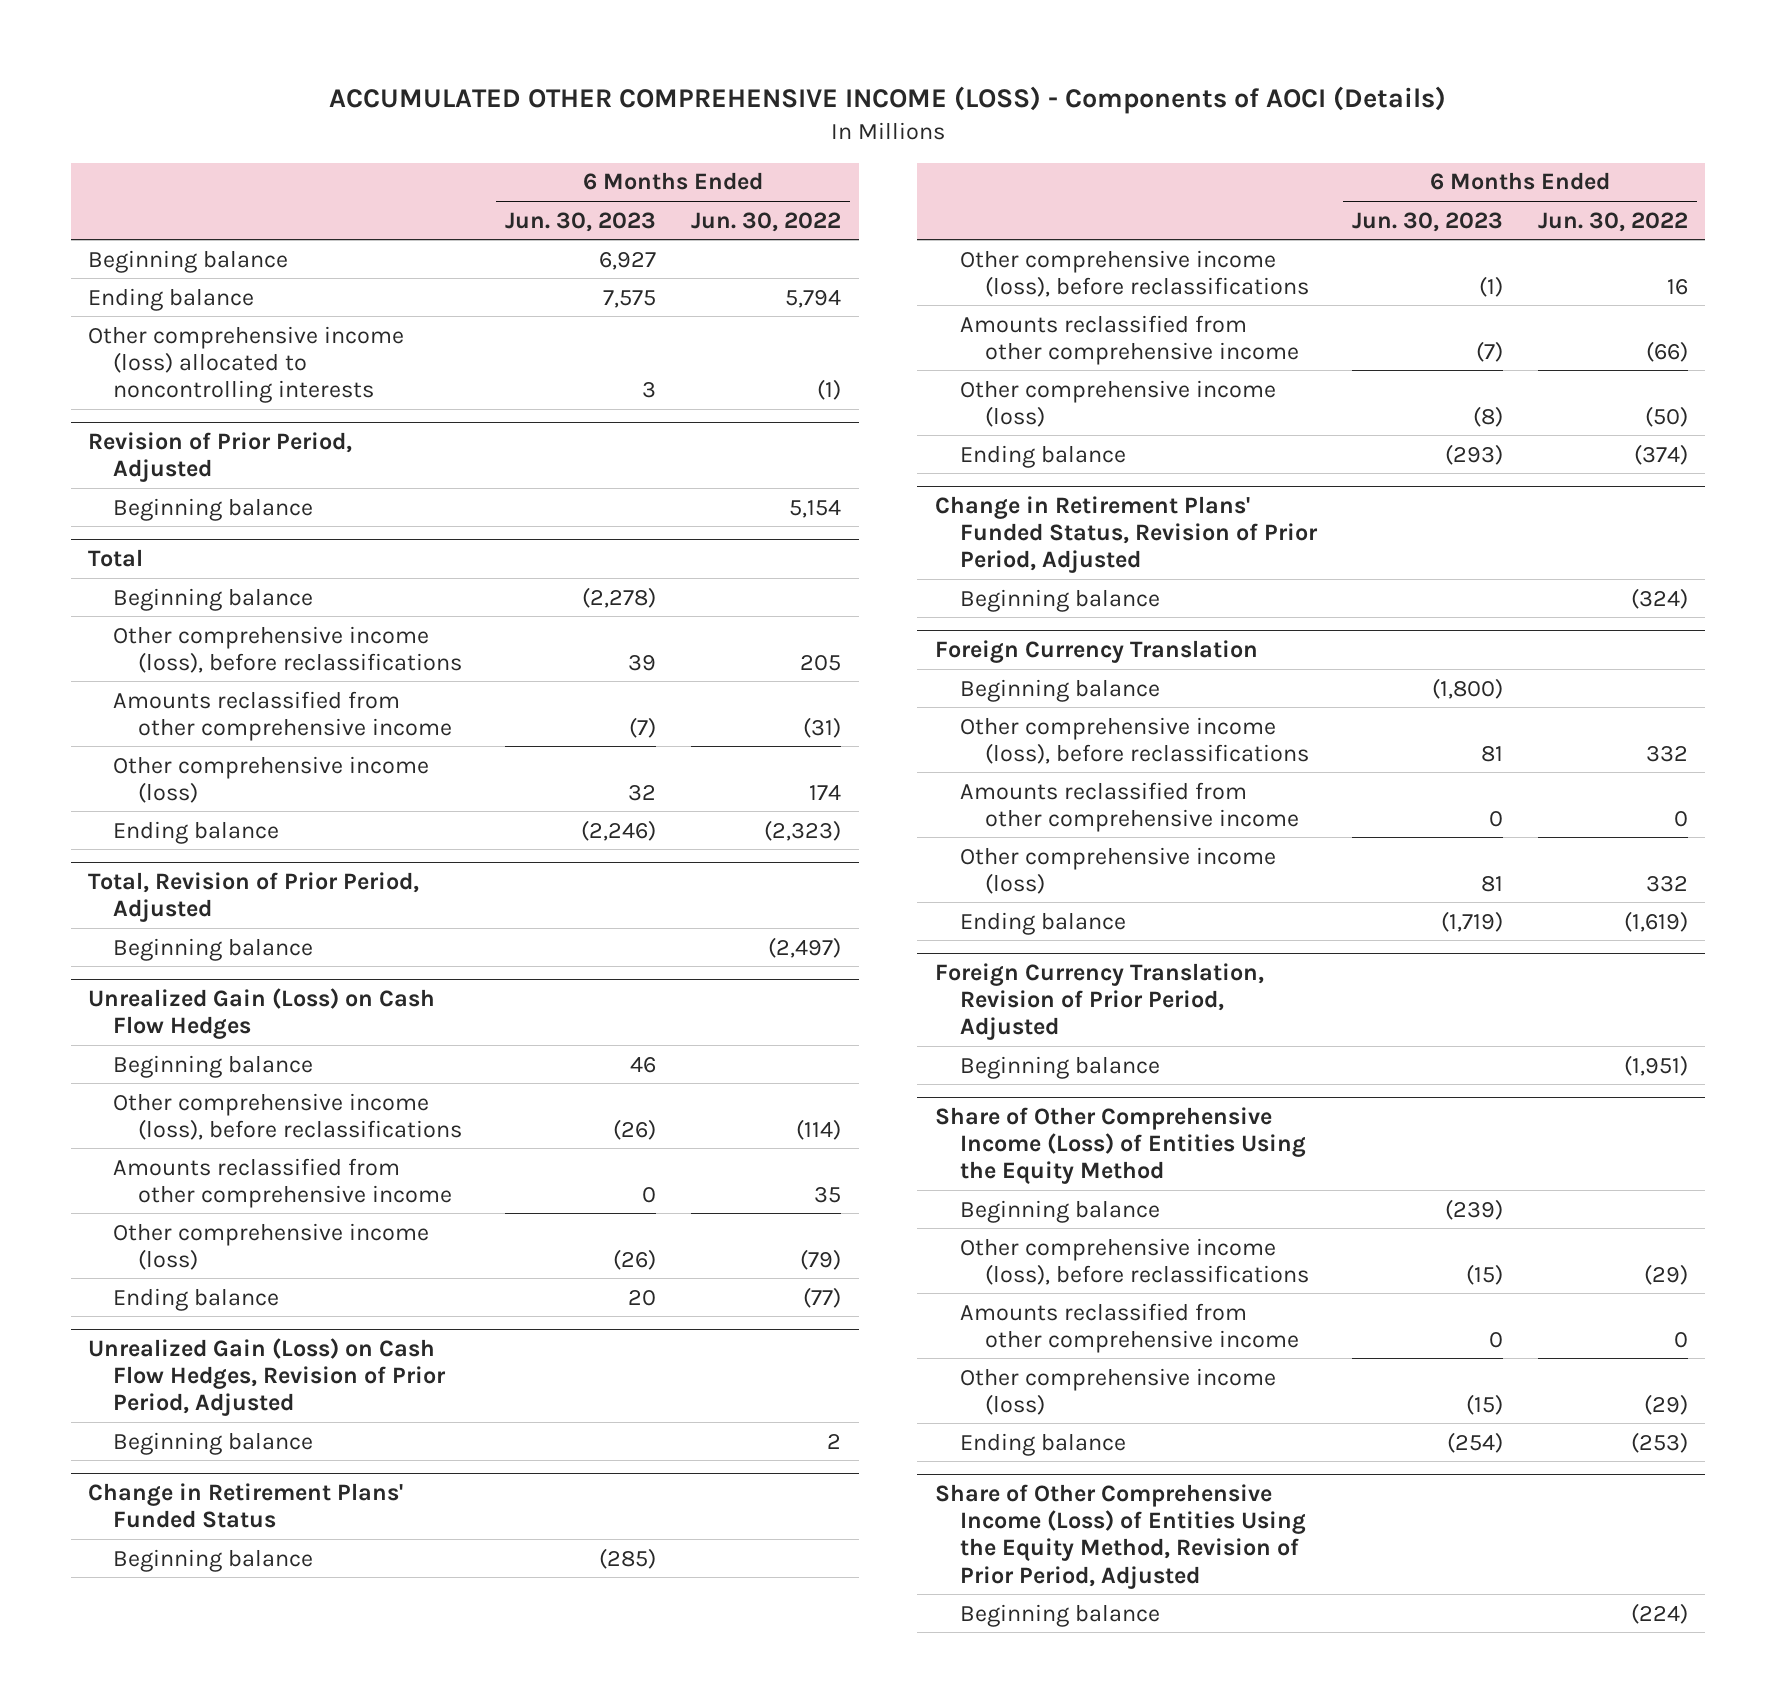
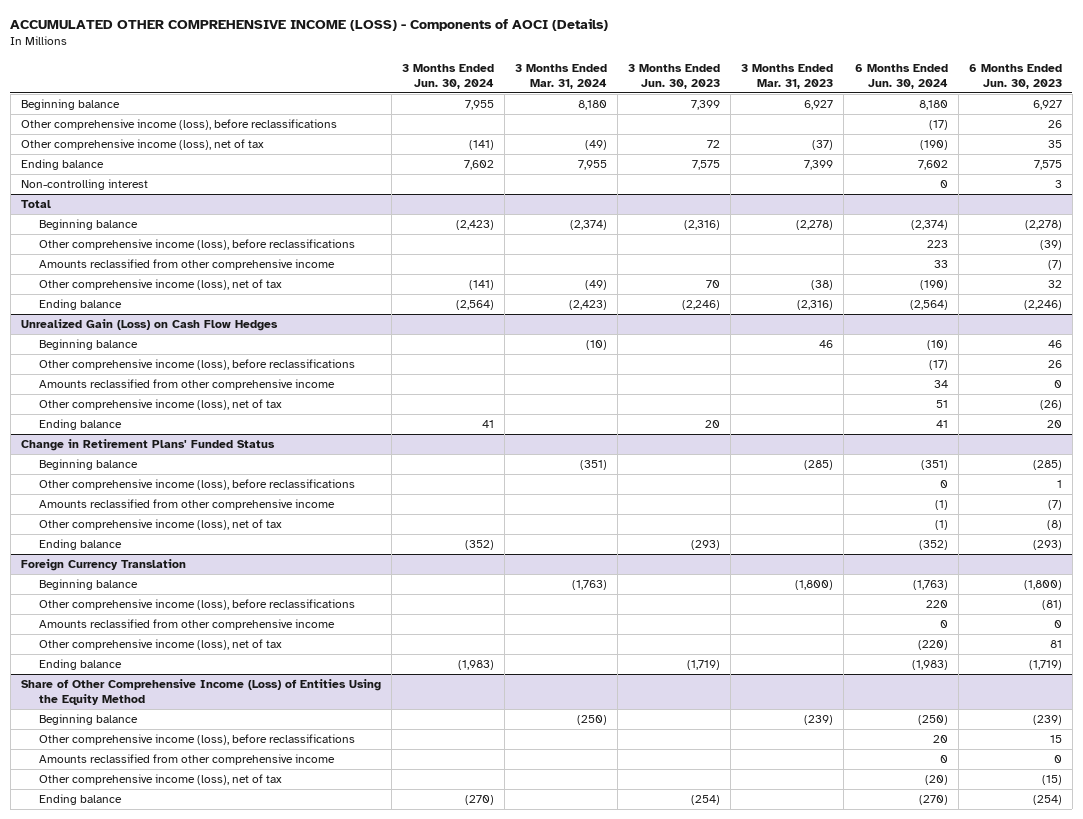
- | 6 Months Ended Jun. 30, 2023 | 6 Months Ended Jun. 30, 2022
+ | 3 Months Ended Jun. 30, 2024 | 3 Months Ended Mar. 31, 2024 | 3 Months Ended Jun. 30, 2023 | 3 Months Ended Mar. 31, 2023 | 6 Months Ended Jun. 30, 2024 | 6 Months Ended Jun. 30, 2023
+ Other comprehensive income (loss), before reclassifications | | | | | (17) | 26
+ Other comprehensive income (loss), net of tax | (141) | (49) | 72 | (37) | (190) | 35
- Other comprehensive income (loss) allocated to noncontrolling interests | 3 | (1)
- Revision of Prior Period, Adjusted
- Beginning balance | | 5,154
+ Non-controlling interest | | | | | 0 | 3
@ Total
- Other comprehensive income (loss), before reclassifications | 39 | 205
+ Other comprehensive income (loss), before reclassifications | | | | | 223 | (39)
- Other comprehensive income (loss) | 32 | 174
+ Other comprehensive income (loss), net of tax | (141) | (49) | 70 | (38) | (190) | 32
- Total, Revision of Prior Period, Adjusted
- Beginning balance | | (2,497)
@ Unrealized Gain (Loss) on Cash Flow Hedges
- Other comprehensive income (loss), before reclassifications | (26) | (114)
+ Other comprehensive income (loss), before reclassifications | | | | | (17) | 26
- Other comprehensive income (loss) | (26) | (79)
+ Other comprehensive income (loss), net of tax | | | | | 51 | (26)
- Unrealized Gain (Loss) on Cash Flow Hedges, Revision of Prior Period, Adjusted
- Beginning balance | | 2
@ Change in Retirement Plans' Funded Status
- Other comprehensive income (loss), before reclassifications | (1) | 16
+ Other comprehensive income (loss), before reclassifications | | | | | 0 | 1
- Other comprehensive income (loss) | (8) | (50)
+ Other comprehensive income (loss), net of tax | | | | | (1) | (8)
- Change in Retirement Plans' Funded Status, Revision of Prior Period, Adjusted
- Beginning balance | | (324)
@ Foreign Currency Translation
- Other comprehensive income (loss), before reclassifications | 81 | 332
+ Other comprehensive income (loss), before reclassifications | | | | | 220 | (81)
- Other comprehensive income (loss) | 81 | 332
+ Other comprehensive income (loss), net of tax | | | | | (220) | 81
- Foreign Currency Translation, Revision of Prior Period, Adjusted
- Beginning balance | | (1,951)
@ Share of Other Comprehensive Income (Loss) of Entities Using the Equity Method
- Other comprehensive income (loss), before reclassifications | (15) | (29)
+ Other comprehensive income (loss), before reclassifications | | | | | 20 | 15
- Other comprehensive income (loss) | (15) | (29)
+ Other comprehensive income (loss), net of tax | | | | | (20) | (15)
- Share of Other Comprehensive Income (Loss) of Entities Using the Equity Method, Revision of Prior Period, Adjusted
- Beginning balance | | (224)

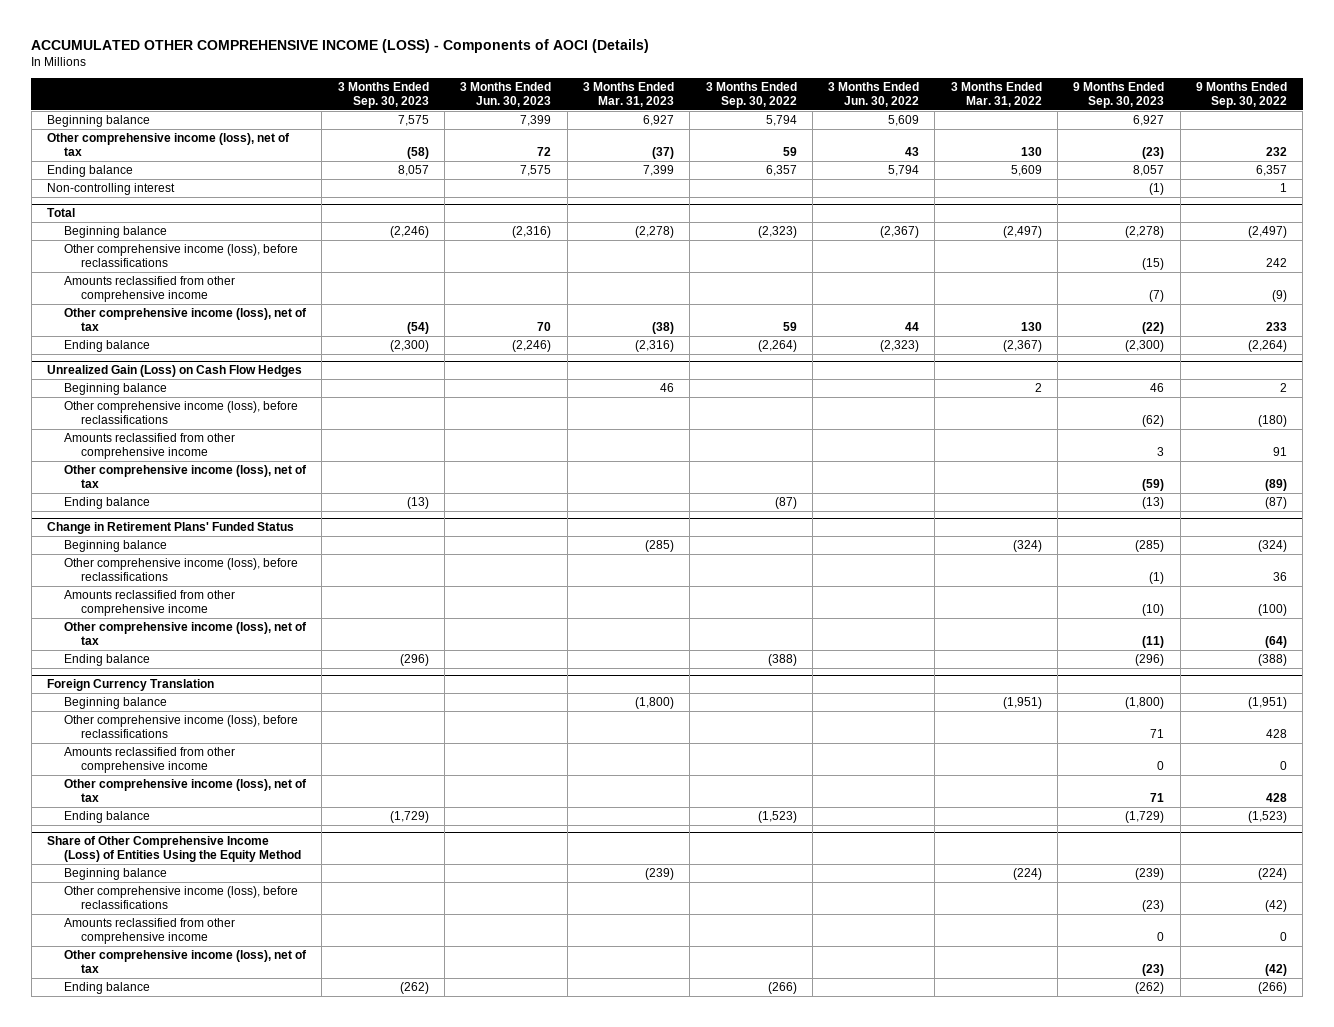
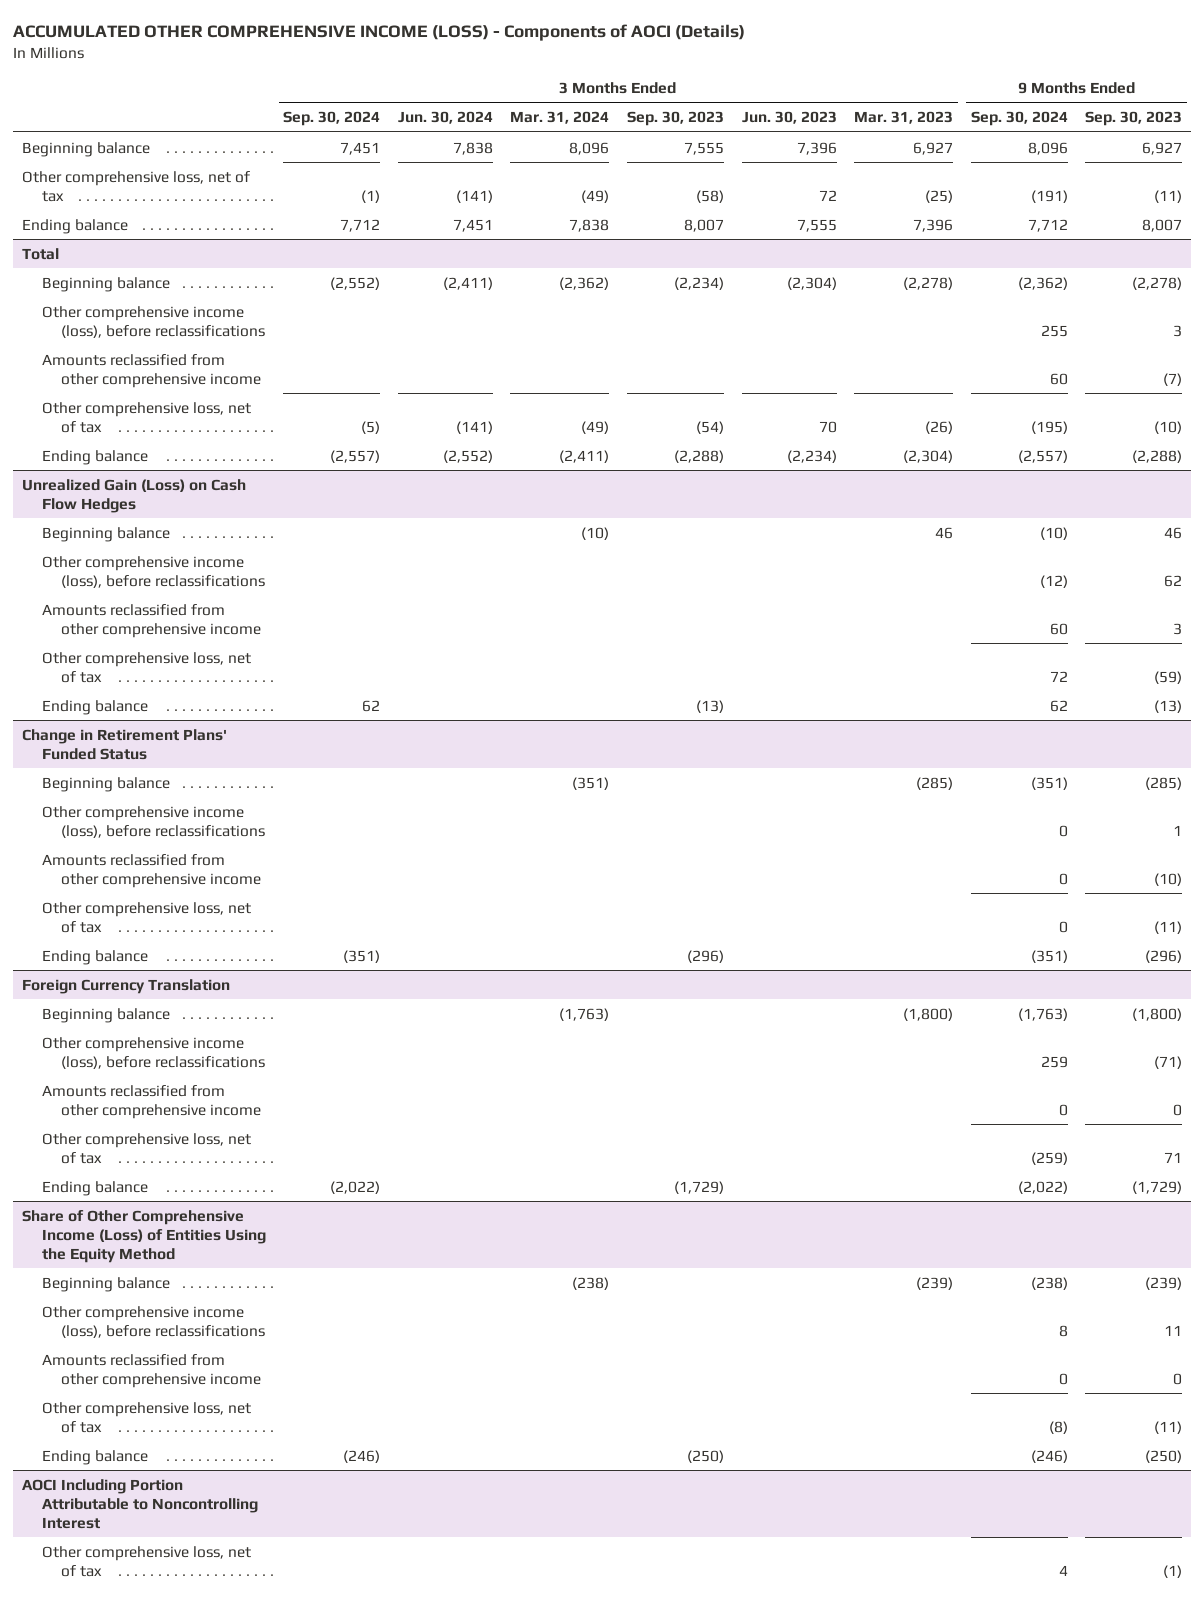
- | 3 Months Ended Sep. 30, 2023 | 3 Months Ended Jun. 30, 2023 | 3 Months Ended Mar. 31, 2023 | 3 Months Ended Sep. 30, 2022 | 3 Months Ended Jun. 30, 2022 | 3 Months Ended Mar. 31, 2022 | 9 Months Ended Sep. 30, 2023 | 9 Months Ended Sep. 30, 2022
+ | 3 Months Ended Sep. 30, 2024 | 3 Months Ended Jun. 30, 2024 | 3 Months Ended Mar. 31, 2024 | 3 Months Ended Sep. 30, 2023 | 3 Months Ended Jun. 30, 2023 | 3 Months Ended Mar. 31, 2023 | 9 Months Ended Sep. 30, 2024 | 9 Months Ended Sep. 30, 2023
- Beginning balance | 7,575 | 7,399 | 6,927 | 5,794 | 5,609 | | 6,927 |
- Other comprehensive income (loss), net of tax | (58) | 72 | (37) | 59 | 43 | 130 | (23) | 232
- Ending balance | 8,057 | 7,575 | 7,399 | 6,357 | 5,794 | 5,609 | 8,057 | 6,357
- Non-controlling interest | | | | | | | (1) | 1
+ Beginning balance | 7,451 | 7,838 | 8,096 | 7,555 | 7,396 | 6,927 | 8,096 | 6,927
+ Other comprehensive loss, net of tax | (1) | (141) | (49) | (58) | 72 | (25) | (191) | (11)
+ Ending balance | 7,712 | 7,451 | 7,838 | 8,007 | 7,555 | 7,396 | 7,712 | 8,007
@ Total
- Beginning balance | (2,246) | (2,316) | (2,278) | (2,323) | (2,367) | (2,497) | (2,278) | (2,497)
- Other comprehensive income (loss), before reclassifications | | | | | | | (15) | 242
+ Beginning balance | (2,552) | (2,411) | (2,362) | (2,234) | (2,304) | (2,278) | (2,362) | (2,278)
+ Other comprehensive income (loss), before reclassifications | | | | | | | 255 | 3
- Other comprehensive income (loss), net of tax | (54) | 70 | (38) | 59 | 44 | 130 | (22) | 233
- Ending balance | (2,300) | (2,246) | (2,316) | (2,264) | (2,323) | (2,367) | (2,300) | (2,264)
+ Other comprehensive loss, net of tax | (5) | (141) | (49) | (54) | 70 | (26) | (195) | (10)
+ Ending balance | (2,557) | (2,552) | (2,411) | (2,288) | (2,234) | (2,304) | (2,557) | (2,288)
@ Unrealized Gain (Loss) on Cash Flow Hedges
- Other comprehensive income (loss), before reclassifications | | | | | | | (62) | (180)
+ Other comprehensive income (loss), before reclassifications | | | | | | | (12) | 62
- Other comprehensive income (loss), net of tax | | | | | | | (59) | (89)
+ Other comprehensive loss, net of tax | | | | | | | 72 | (59)
@ Change in Retirement Plans' Funded Status
- Other comprehensive income (loss), before reclassifications | | | | | | | (1) | 36
+ Other comprehensive income (loss), before reclassifications | | | | | | | 0 | 1
- Other comprehensive income (loss), net of tax | | | | | | | (11) | (64)
+ Other comprehensive loss, net of tax | | | | | | | 0 | (11)
@ Foreign Currency Translation
- Other comprehensive income (loss), before reclassifications | | | | | | | 71 | 428
+ Other comprehensive income (loss), before reclassifications | | | | | | | 259 | (71)
- Other comprehensive income (loss), net of tax | | | | | | | 71 | 428
+ Other comprehensive loss, net of tax | | | | | | | (259) | 71
@ Share of Other Comprehensive Income (Loss) of Entities Using the Equity Method
- Other comprehensive income (loss), before reclassifications | | | | | | | (23) | (42)
+ Other comprehensive income (loss), before reclassifications | | | | | | | 8 | 11
- Other comprehensive income (loss), net of tax | | | | | | | (23) | (42)
- Ending balance | (262) | | | (266) | | | (262) | (266)
+ Other comprehensive loss, net of tax | | | | | | | (8) | (11)
+ Ending balance | (246) | | | (250) | | | (246) | (250)
+ AOCI Including Portion Attributable to Noncontrolling Interest
+ Other comprehensive loss, net of tax | | | | | | | 4 | (1)

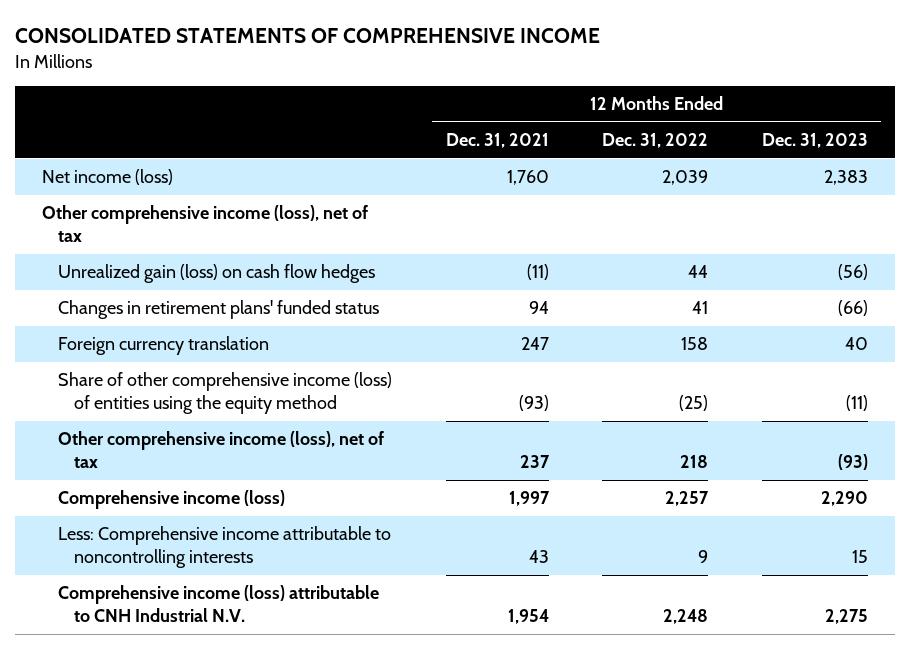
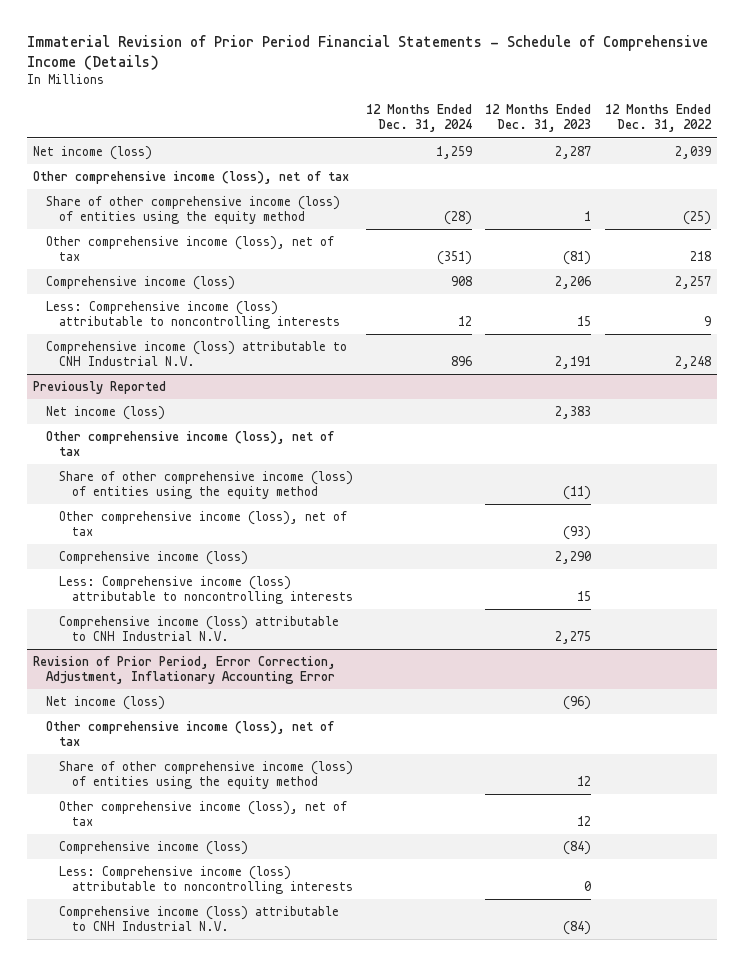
- CONSOLIDATED STATEMENTS OF COMPREHENSIVE INCOME
+ Immaterial Revision of Prior Period Financial Statements - Schedule of Comprehensive Income (Details)
- | 12 Months Ended Dec. 31, 2021 | 12 Months Ended Dec. 31, 2022 | 12 Months Ended Dec. 31, 2023
+ | 12 Months Ended Dec. 31, 2024 | 12 Months Ended Dec. 31, 2023 | 12 Months Ended Dec. 31, 2022
- Net income (loss) | 1,760 | 2,039 | 2,383
+ Net income (loss) | 1,259 | 2,287 | 2,039
- Unrealized gain (loss) on cash flow hedges | (11) | 44 | (56)
- Changes in retirement plans' funded status | 94 | 41 | (66)
- Foreign currency translation | 247 | 158 | 40
- Share of other comprehensive income (loss) of entities using the equity method | (93) | (25) | (11)
- Other comprehensive income (loss), net of tax | 237 | 218 | (93)
- Comprehensive income (loss) | 1,997 | 2,257 | 2,290
- Less: Comprehensive income attributable to noncontrolling interests | 43 | 9 | 15
- Comprehensive income (loss) attributable to CNH Industrial N.V. | 1,954 | 2,248 | 2,275
+ Share of other comprehensive income (loss) of entities using the equity method | (28) | 1 | (25)
+ Other comprehensive income (loss), net of tax | (351) | (81) | 218
+ Comprehensive income (loss) | 908 | 2,206 | 2,257
+ Less: Comprehensive income (loss) attributable to noncontrolling interests | 12 | 15 | 9
+ Comprehensive income (loss) attributable to CNH Industrial N.V. | 896 | 2,191 | 2,248
+ Previously Reported
+ Net income (loss) | | 2,383 |
+ Other comprehensive income (loss), net of tax
+ Share of other comprehensive income (loss) of entities using the equity method | | (11) |
+ Other comprehensive income (loss), net of tax | | (93) |
+ Comprehensive income (loss) | | 2,290 |
+ Less: Comprehensive income (loss) attributable to noncontrolling interests | | 15 |
+ Comprehensive income (loss) attributable to CNH Industrial N.V. | | 2,275 |
+ Revision of Prior Period, Error Correction, Adjustment, Inflationary Accounting Error
+ Net income (loss) | | (96) |
+ Other comprehensive income (loss), net of tax
+ Share of other comprehensive income (loss) of entities using the equity method | | 12 |
+ Other comprehensive income (loss), net of tax | | 12 |
+ Comprehensive income (loss) | | (84) |
+ Less: Comprehensive income (loss) attributable to noncontrolling interests | | 0 |
+ Comprehensive income (loss) attributable to CNH Industrial N.V. | | (84) |

